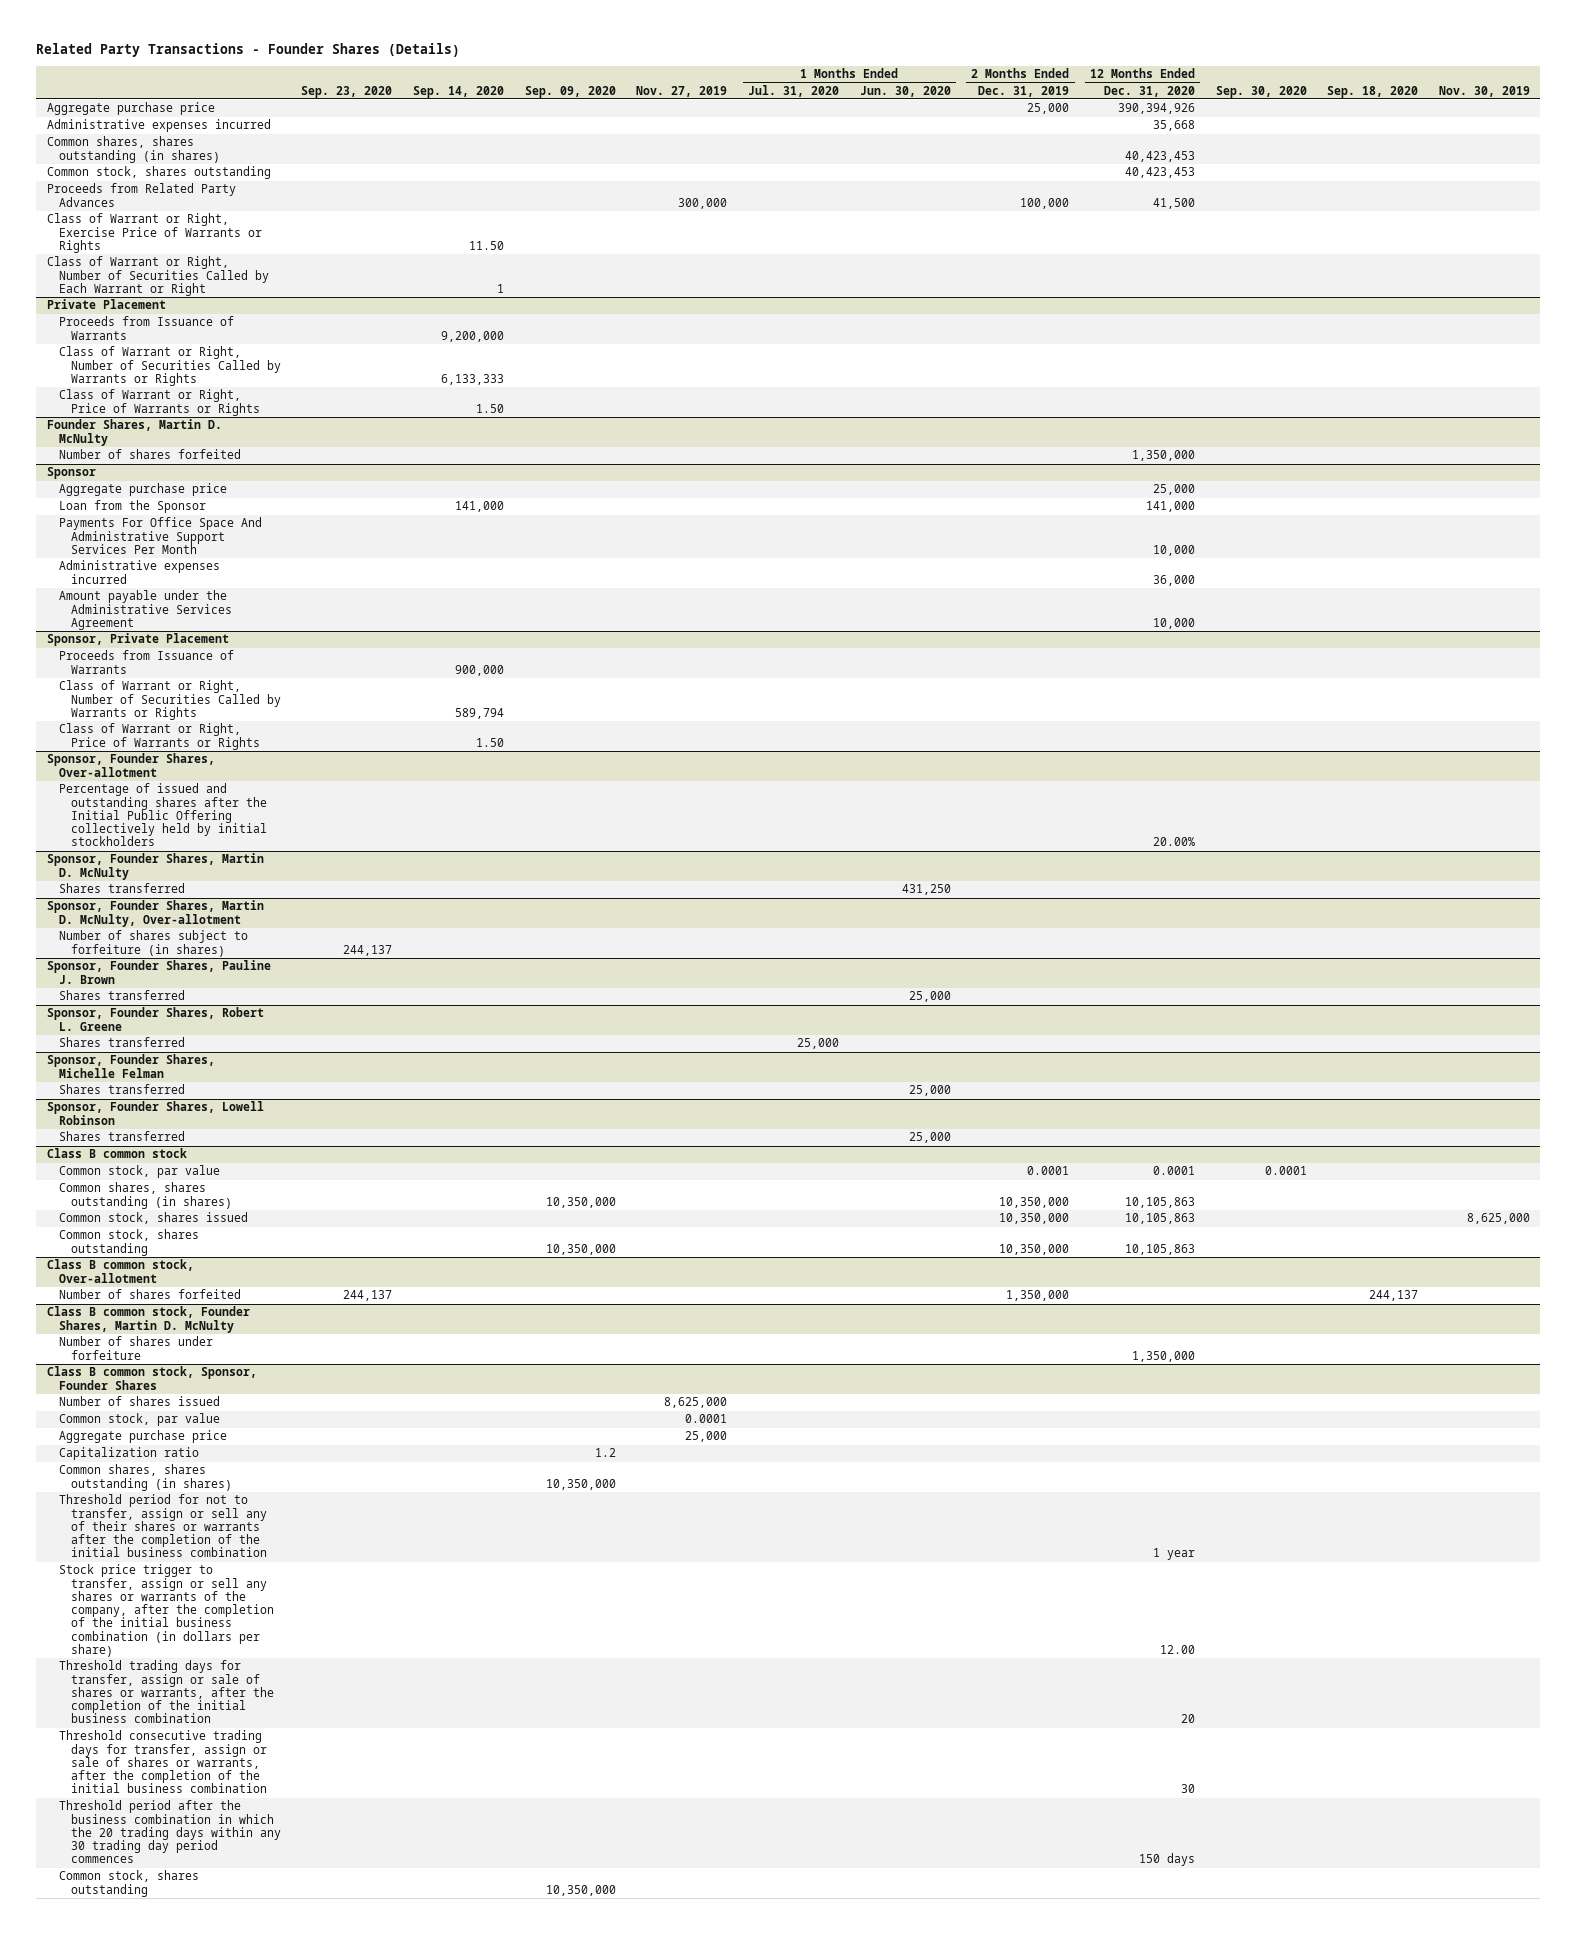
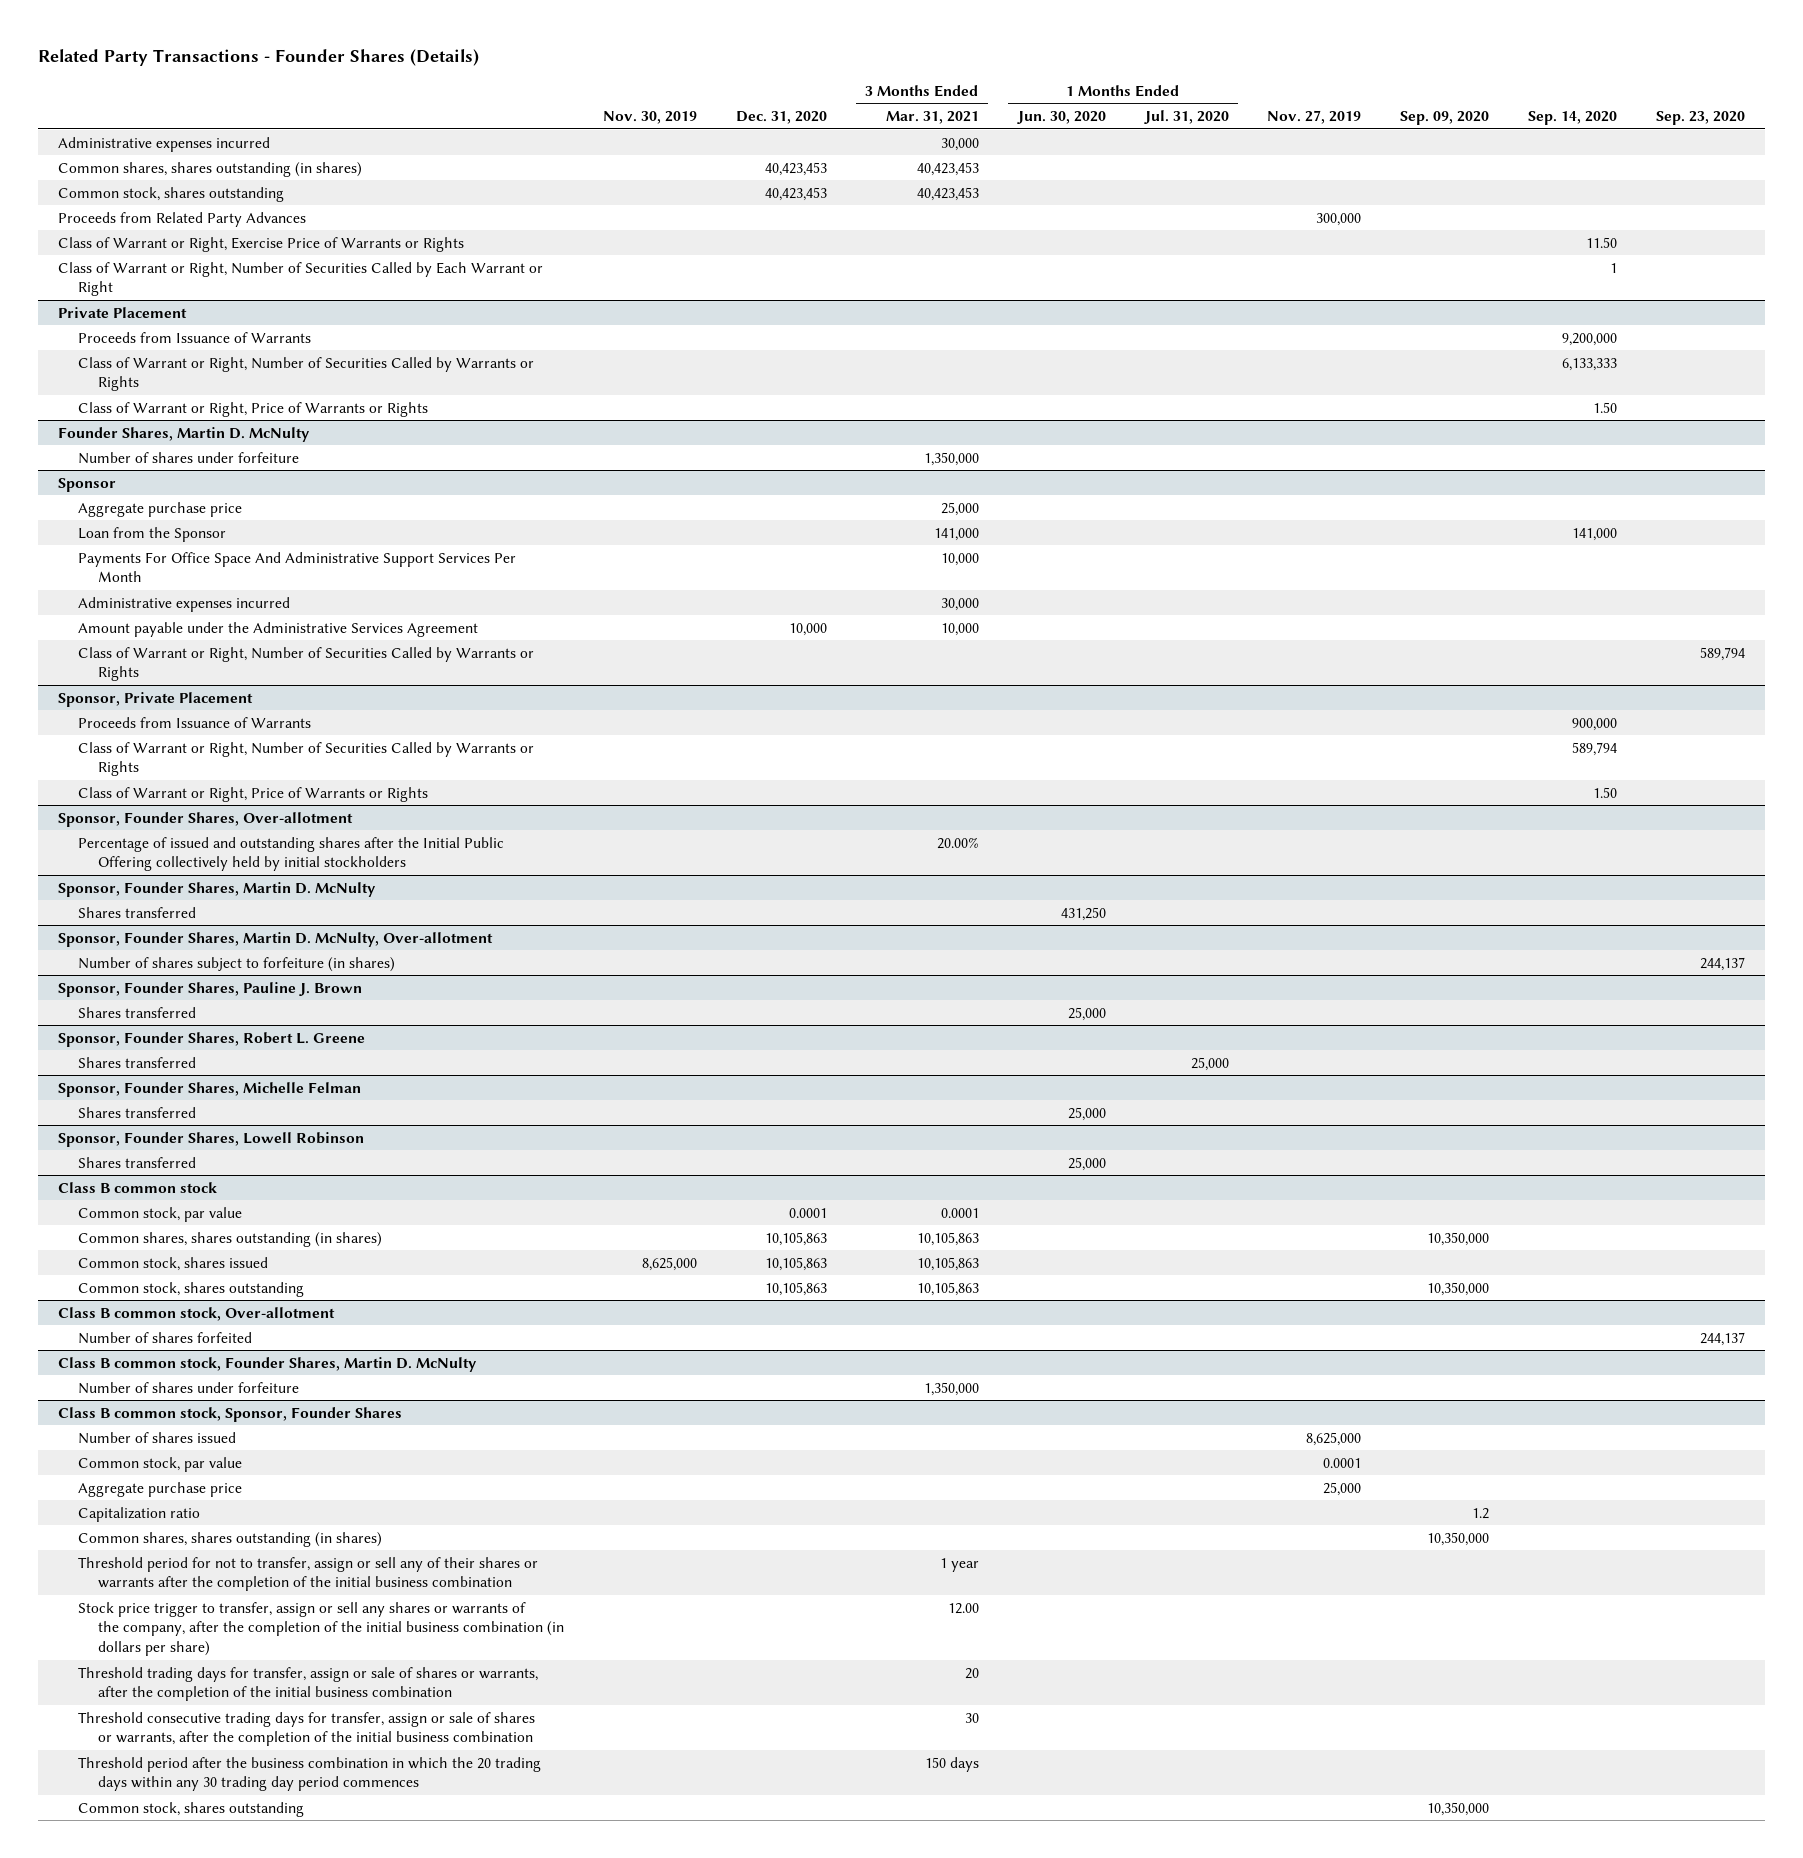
- | Sep. 23, 2020 | Sep. 14, 2020 | Sep. 09, 2020 | Nov. 27, 2019 | 1 Months Ended Jul. 31, 2020 | 1 Months Ended Jun. 30, 2020 | 2 Months Ended Dec. 31, 2019 | 12 Months Ended Dec. 31, 2020 | Sep. 30, 2020 | Sep. 18, 2020 | Nov. 30, 2019
+ | Nov. 30, 2019 | Dec. 31, 2020 | 3 Months Ended Mar. 31, 2021 | 1 Months Ended Jun. 30, 2020 | 1 Months Ended Jul. 31, 2020 | Nov. 27, 2019 | Sep. 09, 2020 | Sep. 14, 2020 | Sep. 23, 2020
- Aggregate purchase price | | | | | | | 25,000 | 390,394,926 | | |
@ Founder Shares, Martin D. McNulty
- Number of shares forfeited | | | | | | | | 1,350,000 | | |
+ Number of shares under forfeiture | | | 1,350,000 | | | | | |
@ Sponsor
+ Class of Warrant or Right, Number of Securities Called by Warrants or Rights | | | | | | | | | 589,794

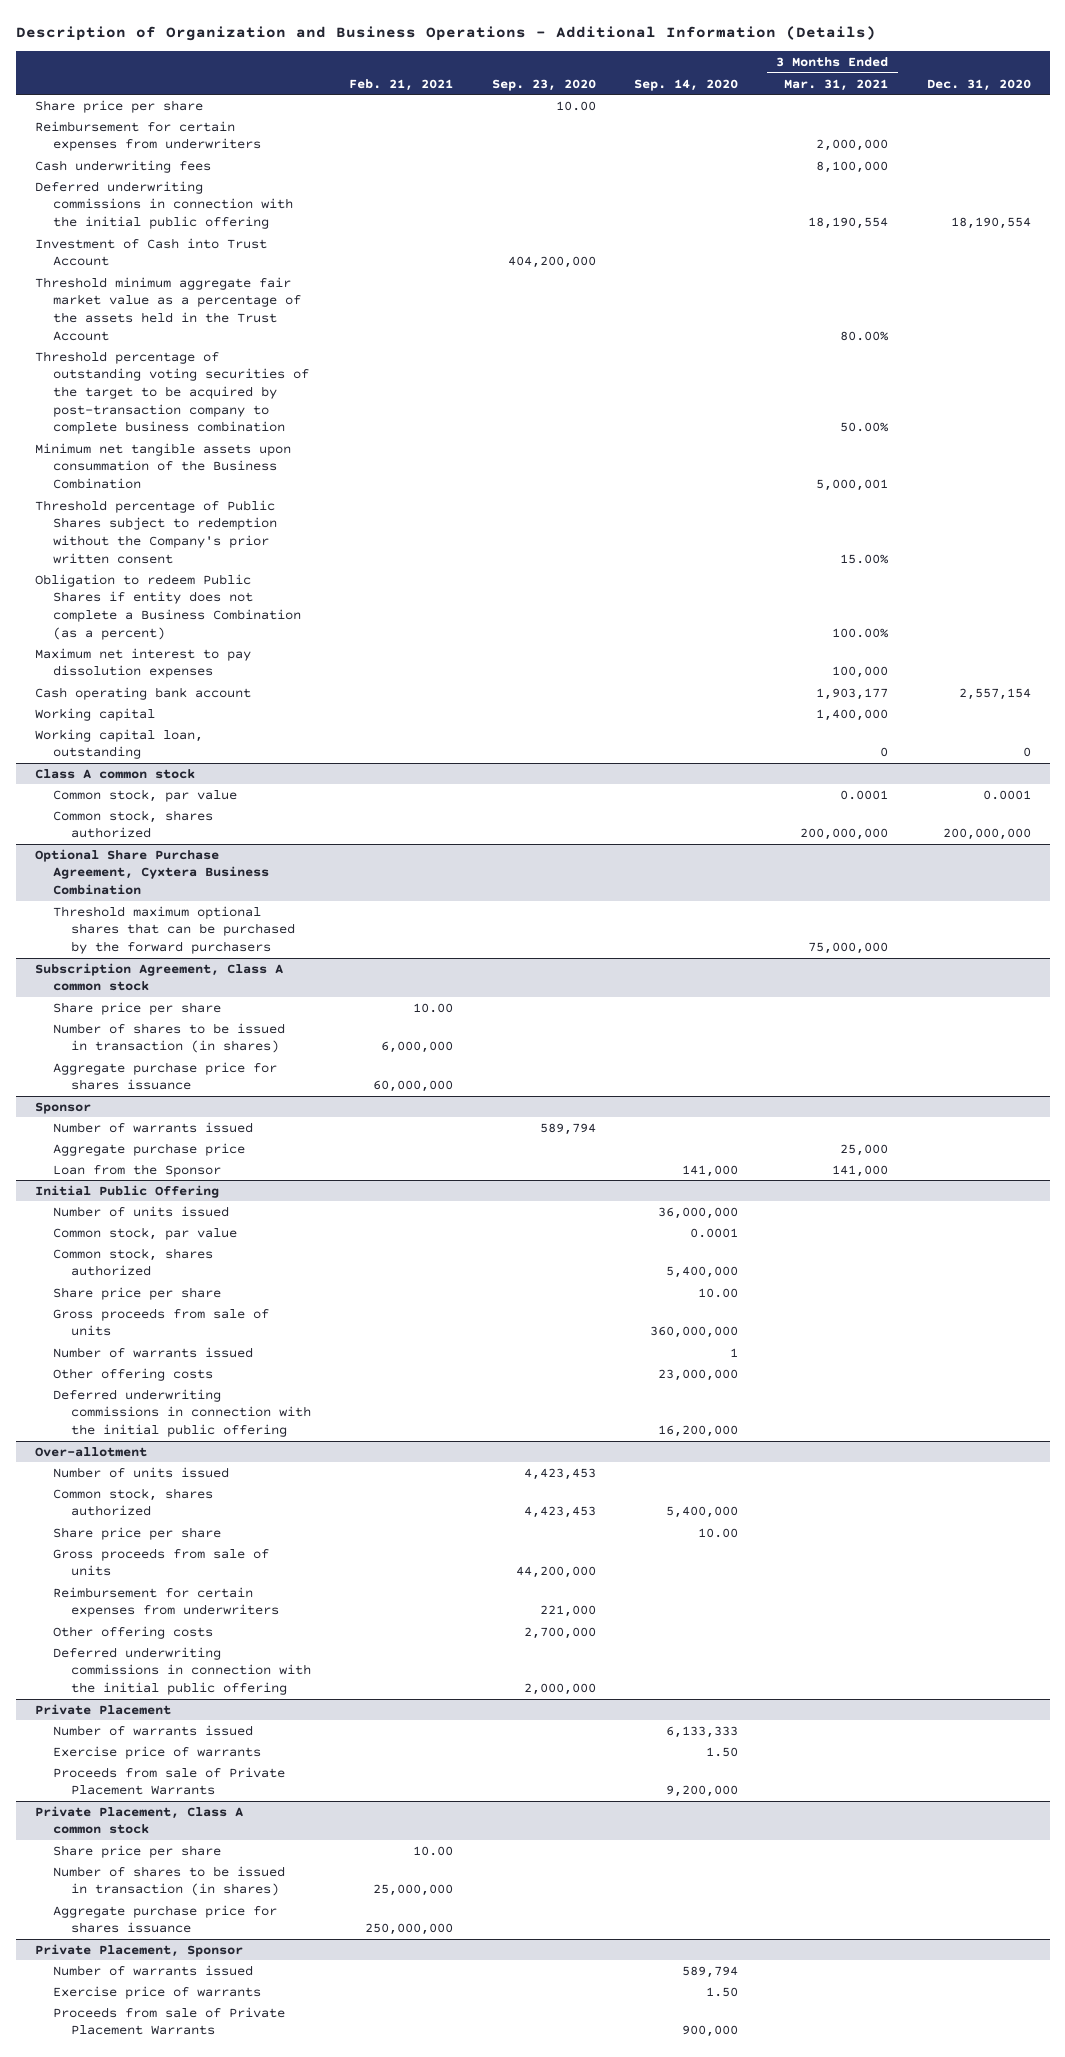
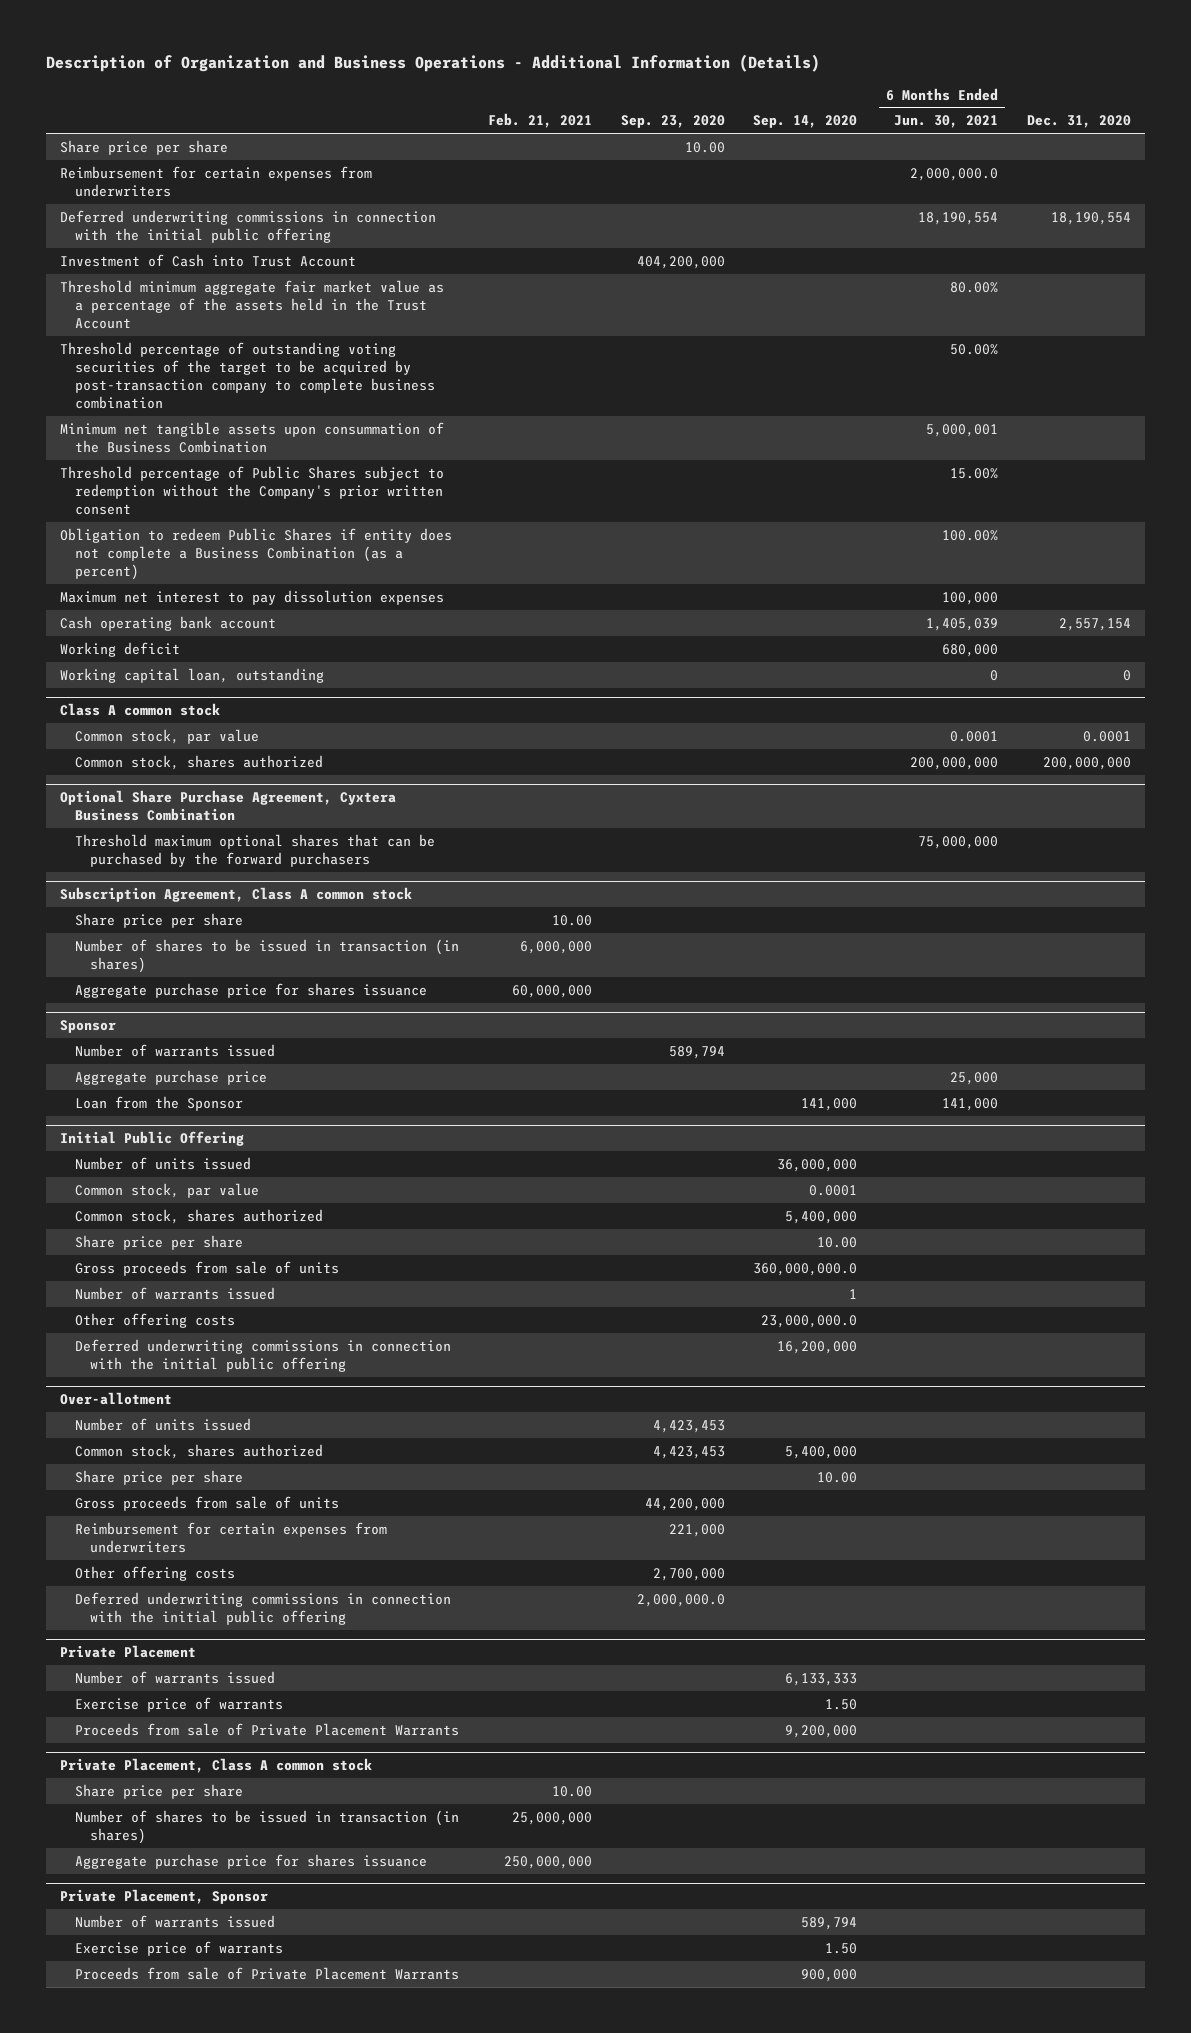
- | Feb. 21, 2021 | Sep. 23, 2020 | Sep. 14, 2020 | 3 Months Ended Mar. 31, 2021 | Dec. 31, 2020
+ | Feb. 21, 2021 | Sep. 23, 2020 | Sep. 14, 2020 | 6 Months Ended Jun. 30, 2021 | Dec. 31, 2020
- Cash underwriting fees | | | | 8,100,000 |
- Working capital | | | | 1,400,000 |
+ Working deficit | | | | 680,000 |
@ Initial Public Offering
- Gross proceeds from sale of units | | | 360,000,000 | |
+ Gross proceeds from sale of units | | | 360,000,000.0 | |
- Other offering costs | | | 23,000,000 | |
+ Other offering costs | | | 23,000,000.0 | |
@ Over-allotment
- Deferred underwriting commissions in connection with the initial public offering | | 2,000,000 | | |
+ Deferred underwriting commissions in connection with the initial public offering | | 2,000,000.0 | | |

